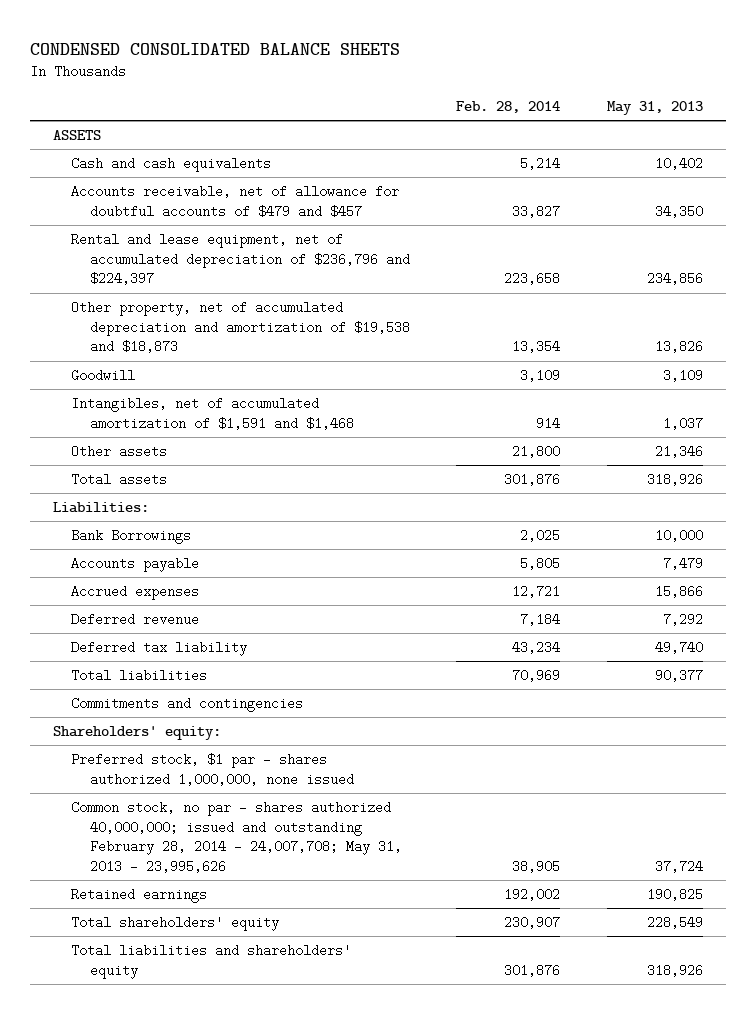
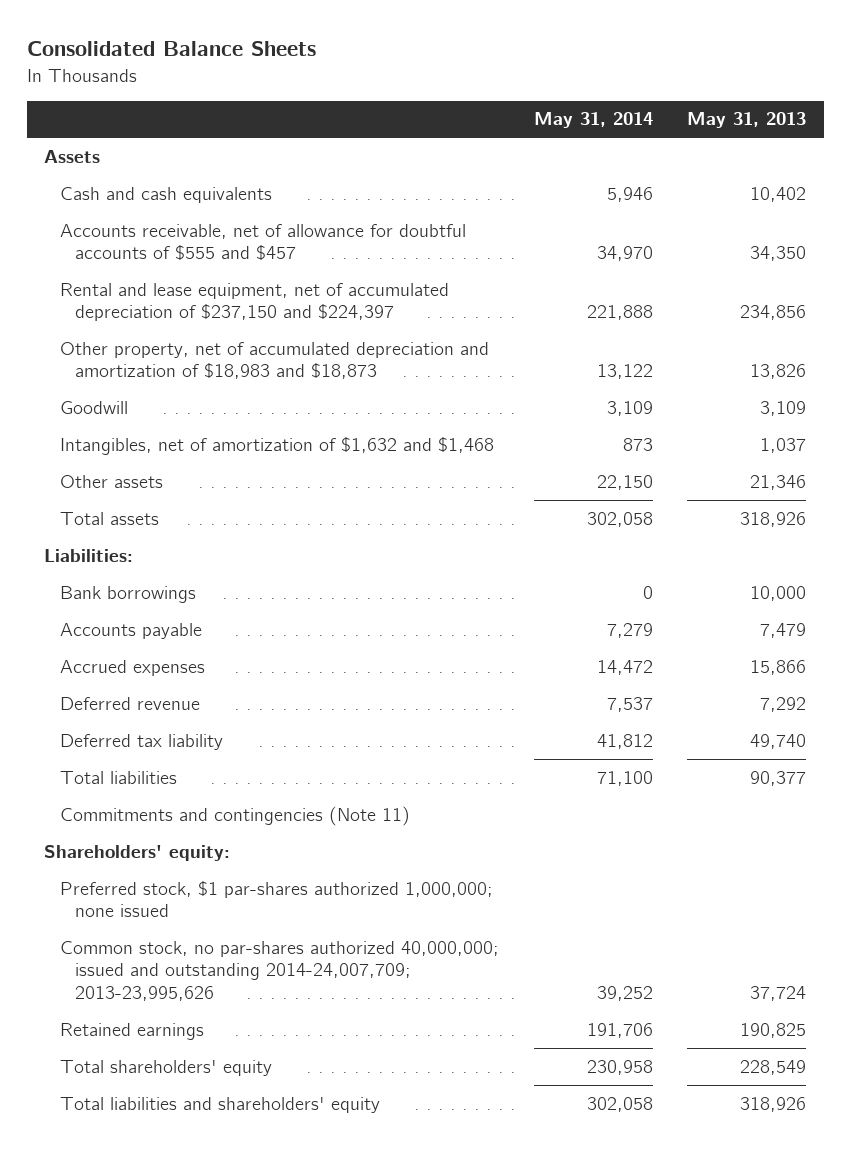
- CONDENSED CONSOLIDATED BALANCE SHEETS
+ Consolidated Balance Sheets
- | Feb. 28, 2014 | May 31, 2013
+ | May 31, 2014 | May 31, 2013
- ASSETS
+ Assets
- Accounts receivable, net of allowance for doubtful accounts of $479 and $457 | 33,827 | 34,350
- Rental and lease equipment, net of accumulated depreciation of $236,796 and $224,397 | 223,658 | 234,856
- Other property, net of accumulated depreciation and amortization of $19,538 and $18,873 | 13,354 | 13,826
+ Accounts receivable, net of allowance for doubtful accounts of $555 and $457 | 34,970 | 34,350
+ Rental and lease equipment, net of accumulated depreciation of $237,150 and $224,397 | 221,888 | 234,856
+ Other property, net of accumulated depreciation and amortization of $18,983 and $18,873 | 13,122 | 13,826
- Intangibles, net of accumulated amortization of $1,591 and $1,468 | 914 | 1,037
+ Intangibles, net of amortization of $1,632 and $1,468 | 873 | 1,037
- Bank Borrowings | 2,025 | 10,000
+ Bank borrowings | 0 | 10,000
- Commitments and contingencies
+ Commitments and contingencies (Note 11)
- Preferred stock, $1 par - shares authorized 1,000,000, none issued
- Common stock, no par - shares authorized 40,000,000; issued and outstanding February 28, 2014 - 24,007,708; May 31, 2013 - 23,995,626 | 38,905 | 37,724
+ Preferred stock, $1 par-shares authorized 1,000,000; none issued
+ Common stock, no par-shares authorized 40,000,000; issued and outstanding 2014-24,007,709; 2013-23,995,626 | 39,252 | 37,724

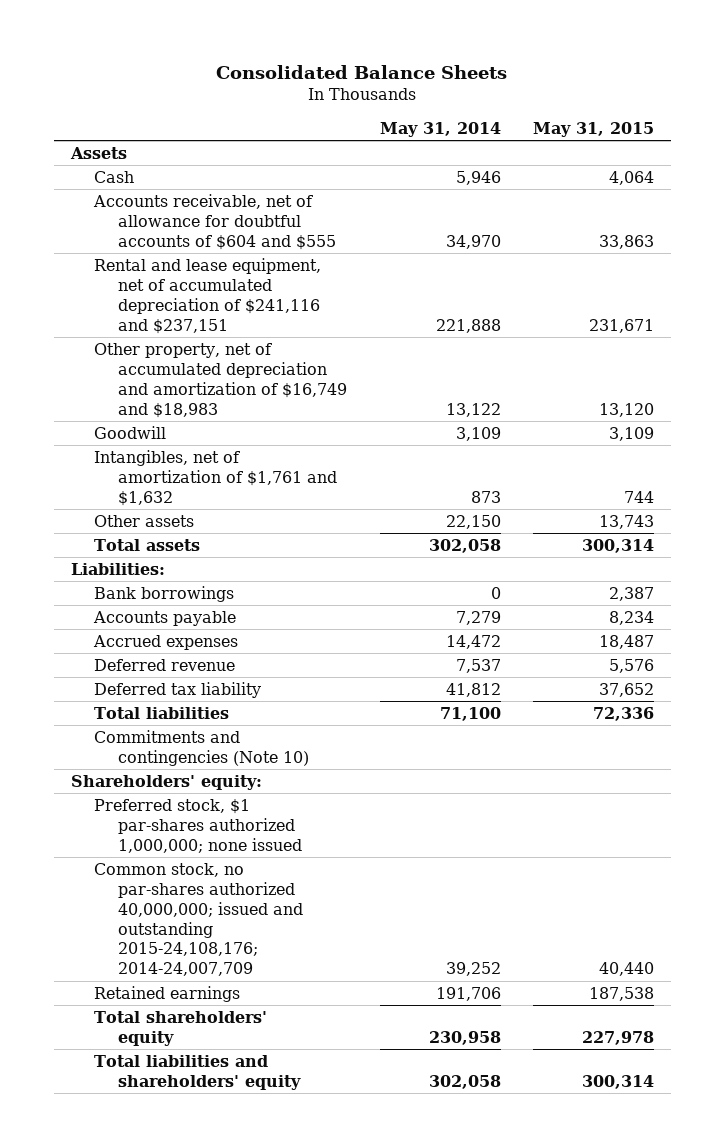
- | May 31, 2014 | May 31, 2013
+ | May 31, 2014 | May 31, 2015
- Cash and cash equivalents | 5,946 | 10,402
- Accounts receivable, net of allowance for doubtful accounts of $555 and $457 | 34,970 | 34,350
- Rental and lease equipment, net of accumulated depreciation of $237,150 and $224,397 | 221,888 | 234,856
- Other property, net of accumulated depreciation and amortization of $18,983 and $18,873 | 13,122 | 13,826
+ Cash | 5,946 | 4,064
+ Accounts receivable, net of allowance for doubtful accounts of $604 and $555 | 34,970 | 33,863
+ Rental and lease equipment, net of accumulated depreciation of $241,116 and $237,151 | 221,888 | 231,671
+ Other property, net of accumulated depreciation and amortization of $16,749 and $18,983 | 13,122 | 13,120
- Intangibles, net of amortization of $1,632 and $1,468 | 873 | 1,037
+ Intangibles, net of amortization of $1,761 and $1,632 | 873 | 744
- Commitments and contingencies (Note 11)
+ Commitments and contingencies (Note 10)
- Common stock, no par-shares authorized 40,000,000; issued and outstanding 2014-24,007,709; 2013-23,995,626 | 39,252 | 37,724
+ Common stock, no par-shares authorized 40,000,000; issued and outstanding 2015-24,108,176; 2014-24,007,709 | 39,252 | 40,440

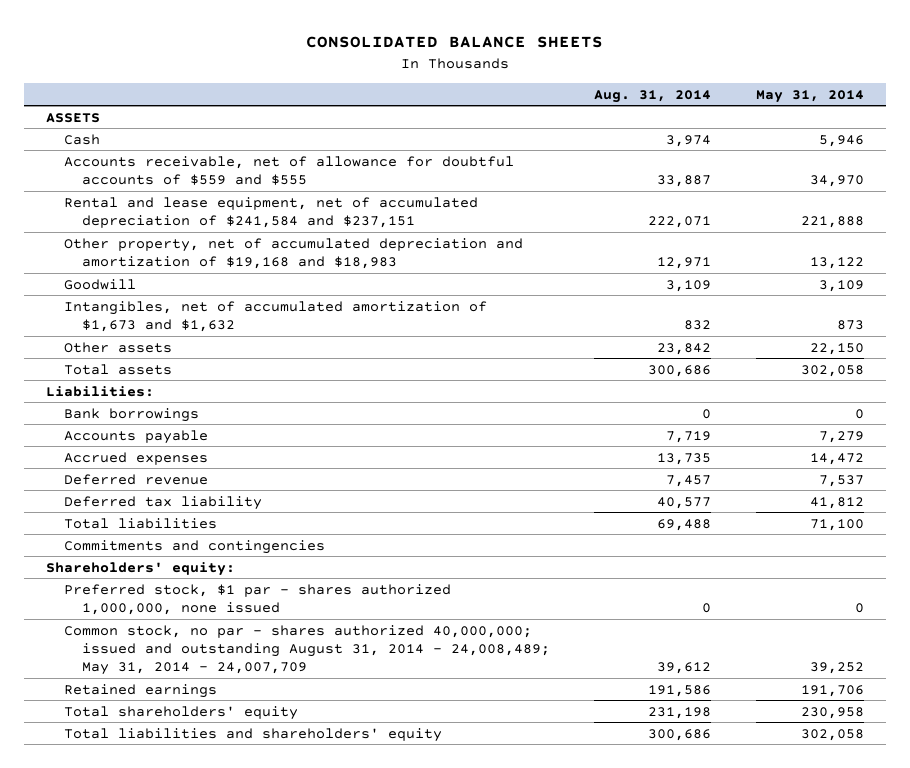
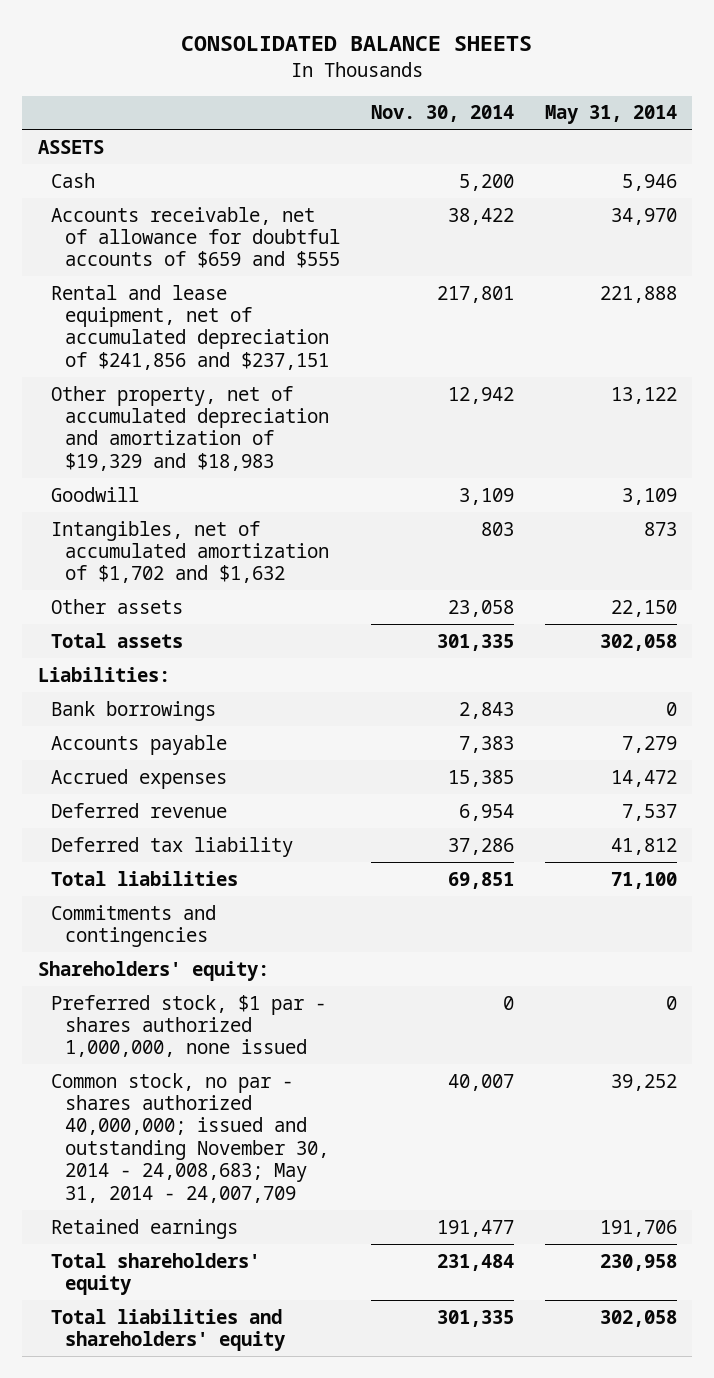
- | Aug. 31, 2014 | May 31, 2014
+ | Nov. 30, 2014 | May 31, 2014
- Accounts receivable, net of allowance for doubtful accounts of $559 and $555 | 33,887 | 34,970
- Rental and lease equipment, net of accumulated depreciation of $241,584 and $237,151 | 222,071 | 221,888
- Other property, net of accumulated depreciation and amortization of $19,168 and $18,983 | 12,971 | 13,122
+ Accounts receivable, net of allowance for doubtful accounts of $659 and $555 | 38,422 | 34,970
+ Rental and lease equipment, net of accumulated depreciation of $241,856 and $237,151 | 217,801 | 221,888
+ Other property, net of accumulated depreciation and amortization of $19,329 and $18,983 | 12,942 | 13,122
- Intangibles, net of accumulated amortization of $1,673 and $1,632 | 832 | 873
+ Intangibles, net of accumulated amortization of $1,702 and $1,632 | 803 | 873
- Common stock, no par - shares authorized 40,000,000; issued and outstanding August 31, 2014 - 24,008,489; May 31, 2014 - 24,007,709 | 39,612 | 39,252
+ Common stock, no par - shares authorized 40,000,000; issued and outstanding November 30, 2014 - 24,008,683; May 31, 2014 - 24,007,709 | 40,007 | 39,252

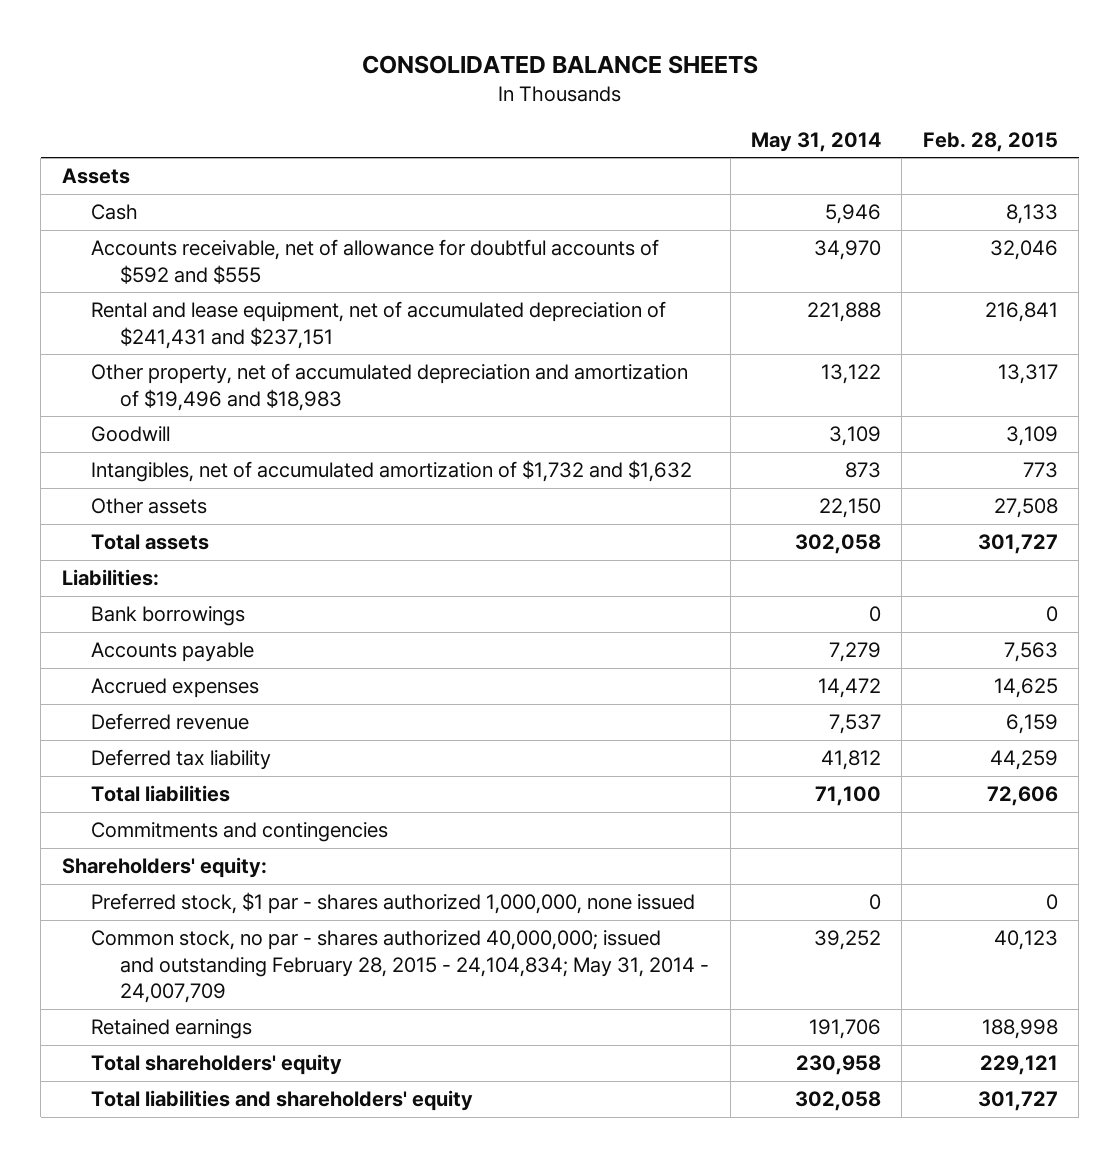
- | Nov. 30, 2014 | May 31, 2014
+ | May 31, 2014 | Feb. 28, 2015
- ASSETS
+ Assets
- Accounts receivable, net of allowance for doubtful accounts of $659 and $555 | 38,422 | 34,970
- Rental and lease equipment, net of accumulated depreciation of $241,856 and $237,151 | 217,801 | 221,888
- Other property, net of accumulated depreciation and amortization of $19,329 and $18,983 | 12,942 | 13,122
+ Accounts receivable, net of allowance for doubtful accounts of $592 and $555 | 34,970 | 32,046
+ Rental and lease equipment, net of accumulated depreciation of $241,431 and $237,151 | 221,888 | 216,841
+ Other property, net of accumulated depreciation and amortization of $19,496 and $18,983 | 13,122 | 13,317
- Intangibles, net of accumulated amortization of $1,702 and $1,632 | 803 | 873
+ Intangibles, net of accumulated amortization of $1,732 and $1,632 | 873 | 773
- Common stock, no par - shares authorized 40,000,000; issued and outstanding November 30, 2014 - 24,008,683; May 31, 2014 - 24,007,709 | 40,007 | 39,252
+ Common stock, no par - shares authorized 40,000,000; issued and outstanding February 28, 2015 - 24,104,834; May 31, 2014 - 24,007,709 | 39,252 | 40,123

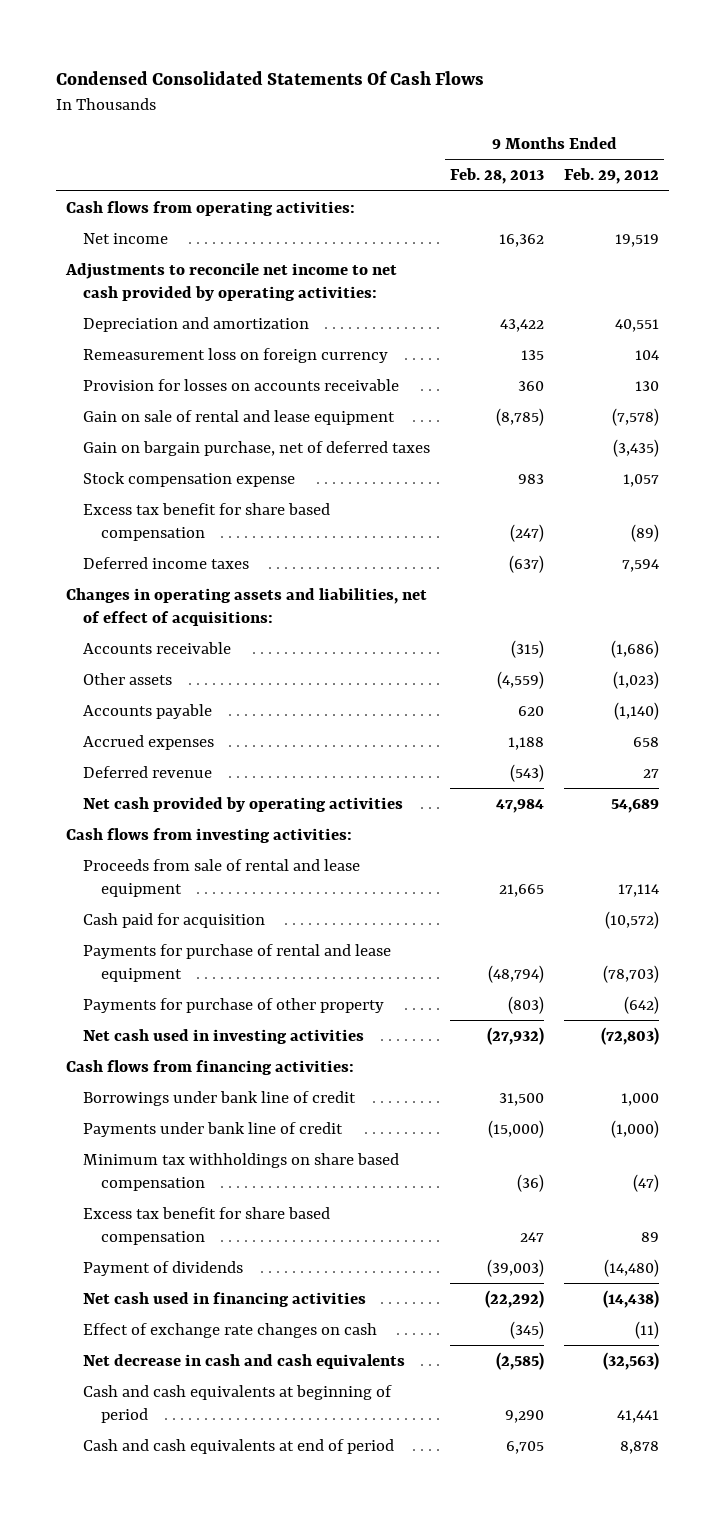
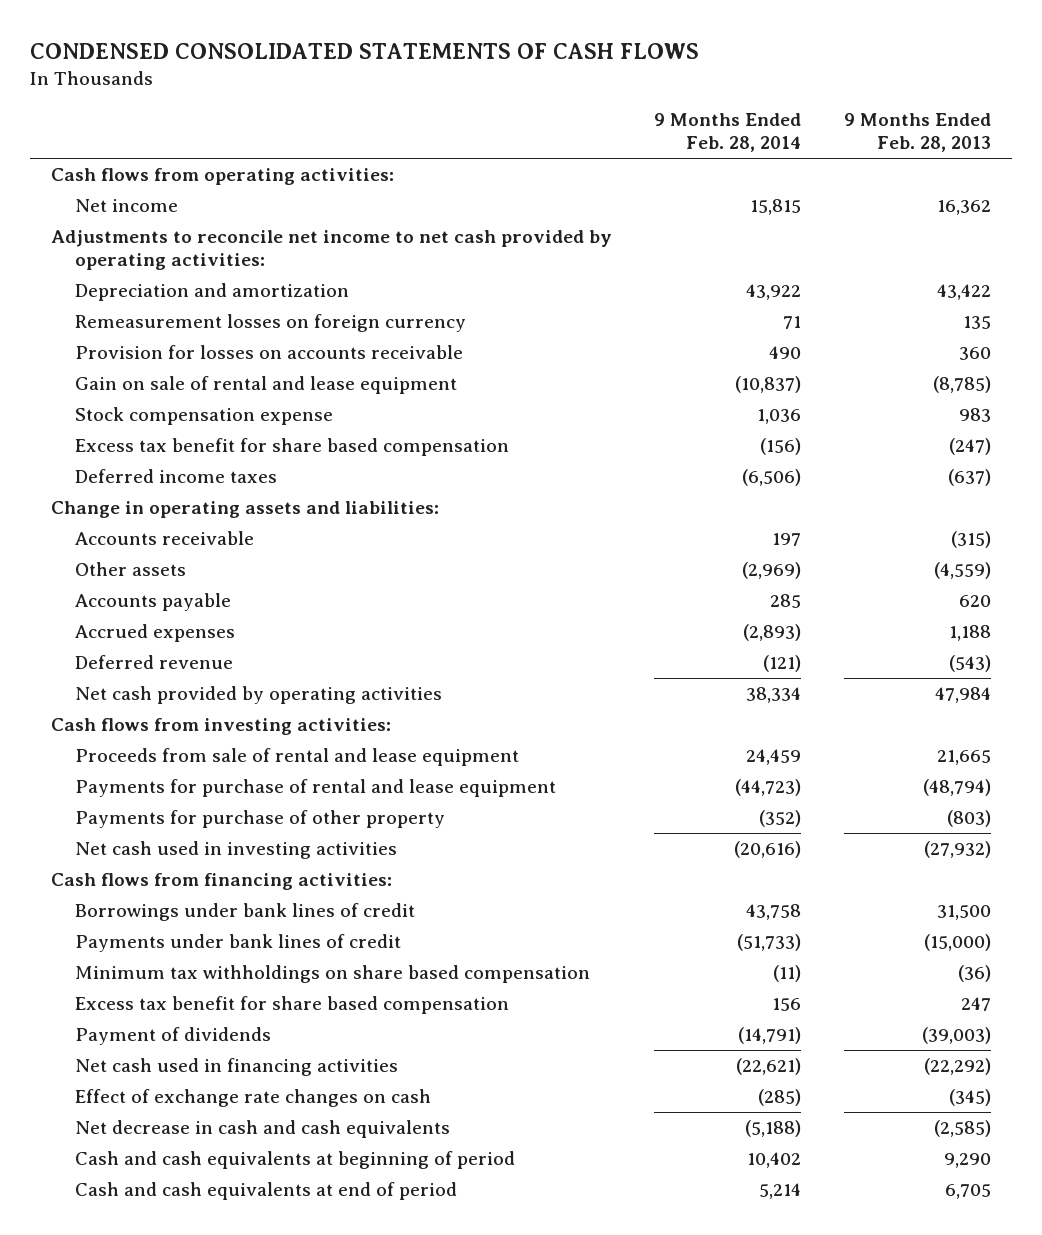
- Condensed Consolidated Statements Of Cash Flows
+ CONDENSED CONSOLIDATED STATEMENTS OF CASH FLOWS
- | 9 Months Ended Feb. 28, 2013 | 9 Months Ended Feb. 29, 2012
+ | 9 Months Ended Feb. 28, 2014 | 9 Months Ended Feb. 28, 2013
- Remeasurement loss on foreign currency | 135 | 104
+ Remeasurement losses on foreign currency | 71 | 135
- Gain on bargain purchase, net of deferred taxes | | (3,435)
- Changes in operating assets and liabilities, net of effect of acquisitions:
+ Change in operating assets and liabilities:
- Cash paid for acquisition | | (10,572)
- Borrowings under bank line of credit | 31,500 | 1,000
- Payments under bank line of credit | (15,000) | (1,000)
+ Borrowings under bank lines of credit | 43,758 | 31,500
+ Payments under bank lines of credit | (51,733) | (15,000)

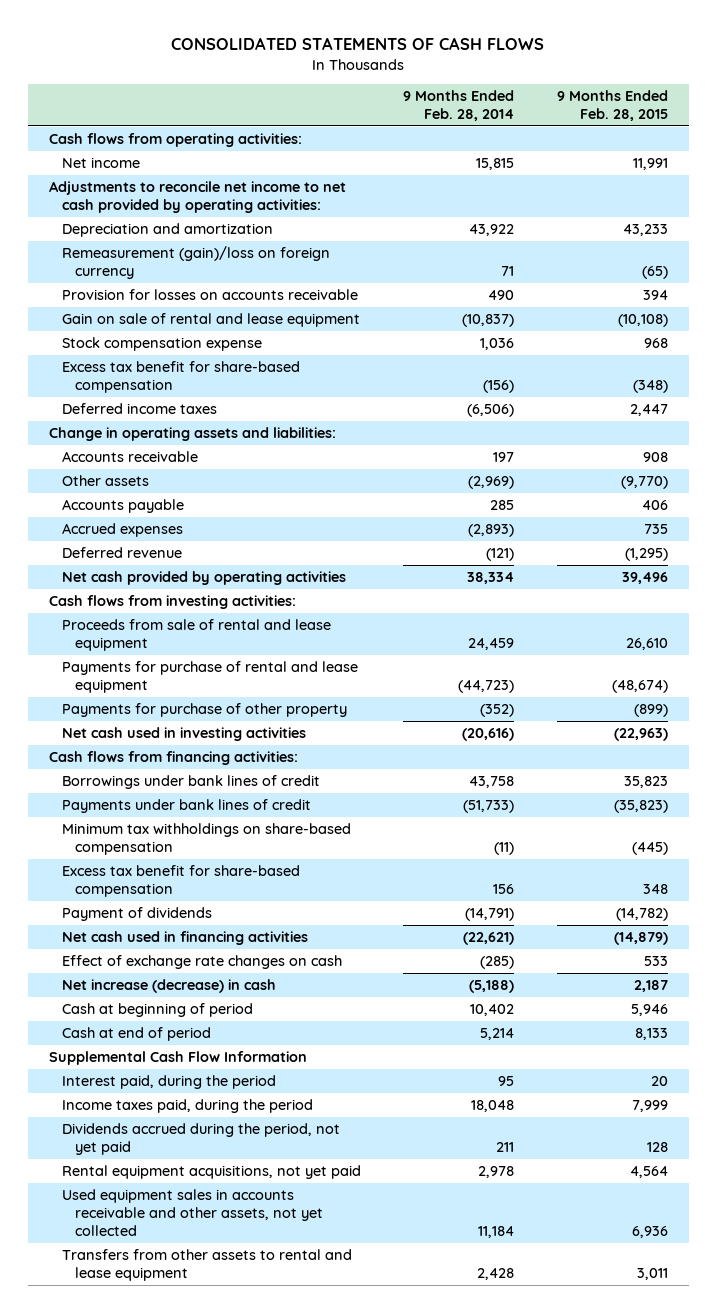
- CONDENSED CONSOLIDATED STATEMENTS OF CASH FLOWS
+ CONSOLIDATED STATEMENTS OF CASH FLOWS
- | 9 Months Ended Feb. 28, 2014 | 9 Months Ended Feb. 28, 2013
+ | 9 Months Ended Feb. 28, 2014 | 9 Months Ended Feb. 28, 2015
- Remeasurement losses on foreign currency | 71 | 135
+ Remeasurement (gain)/loss on foreign currency | 71 | (65)
- Excess tax benefit for share based compensation | (156) | (247)
+ Excess tax benefit for share-based compensation | (156) | (348)
- Minimum tax withholdings on share based compensation | (11) | (36)
- Excess tax benefit for share based compensation | 156 | 247
+ Minimum tax withholdings on share-based compensation | (11) | (445)
+ Excess tax benefit for share-based compensation | 156 | 348
- Net decrease in cash and cash equivalents | (5,188) | (2,585)
- Cash and cash equivalents at beginning of period | 10,402 | 9,290
- Cash and cash equivalents at end of period | 5,214 | 6,705
+ Net increase (decrease) in cash | (5,188) | 2,187
+ Cash at beginning of period | 10,402 | 5,946
+ Cash at end of period | 5,214 | 8,133
+ Supplemental Cash Flow Information
+ Interest paid, during the period | 95 | 20
+ Income taxes paid, during the period | 18,048 | 7,999
+ Dividends accrued during the period, not yet paid | 211 | 128
+ Rental equipment acquisitions, not yet paid | 2,978 | 4,564
+ Used equipment sales in accounts receivable and other assets, not yet collected | 11,184 | 6,936
+ Transfers from other assets to rental and lease equipment | 2,428 | 3,011

